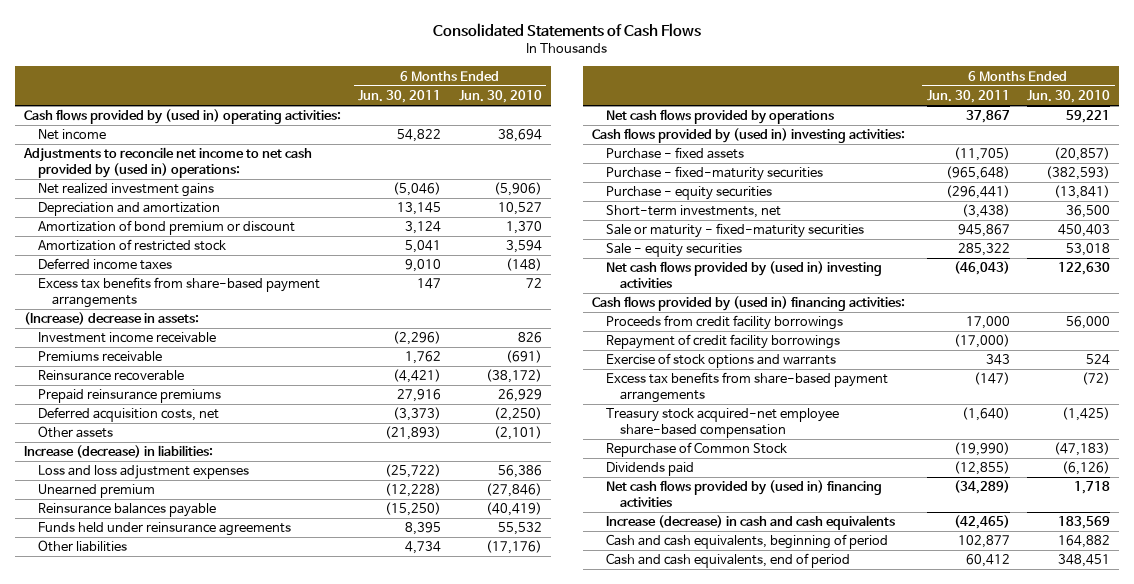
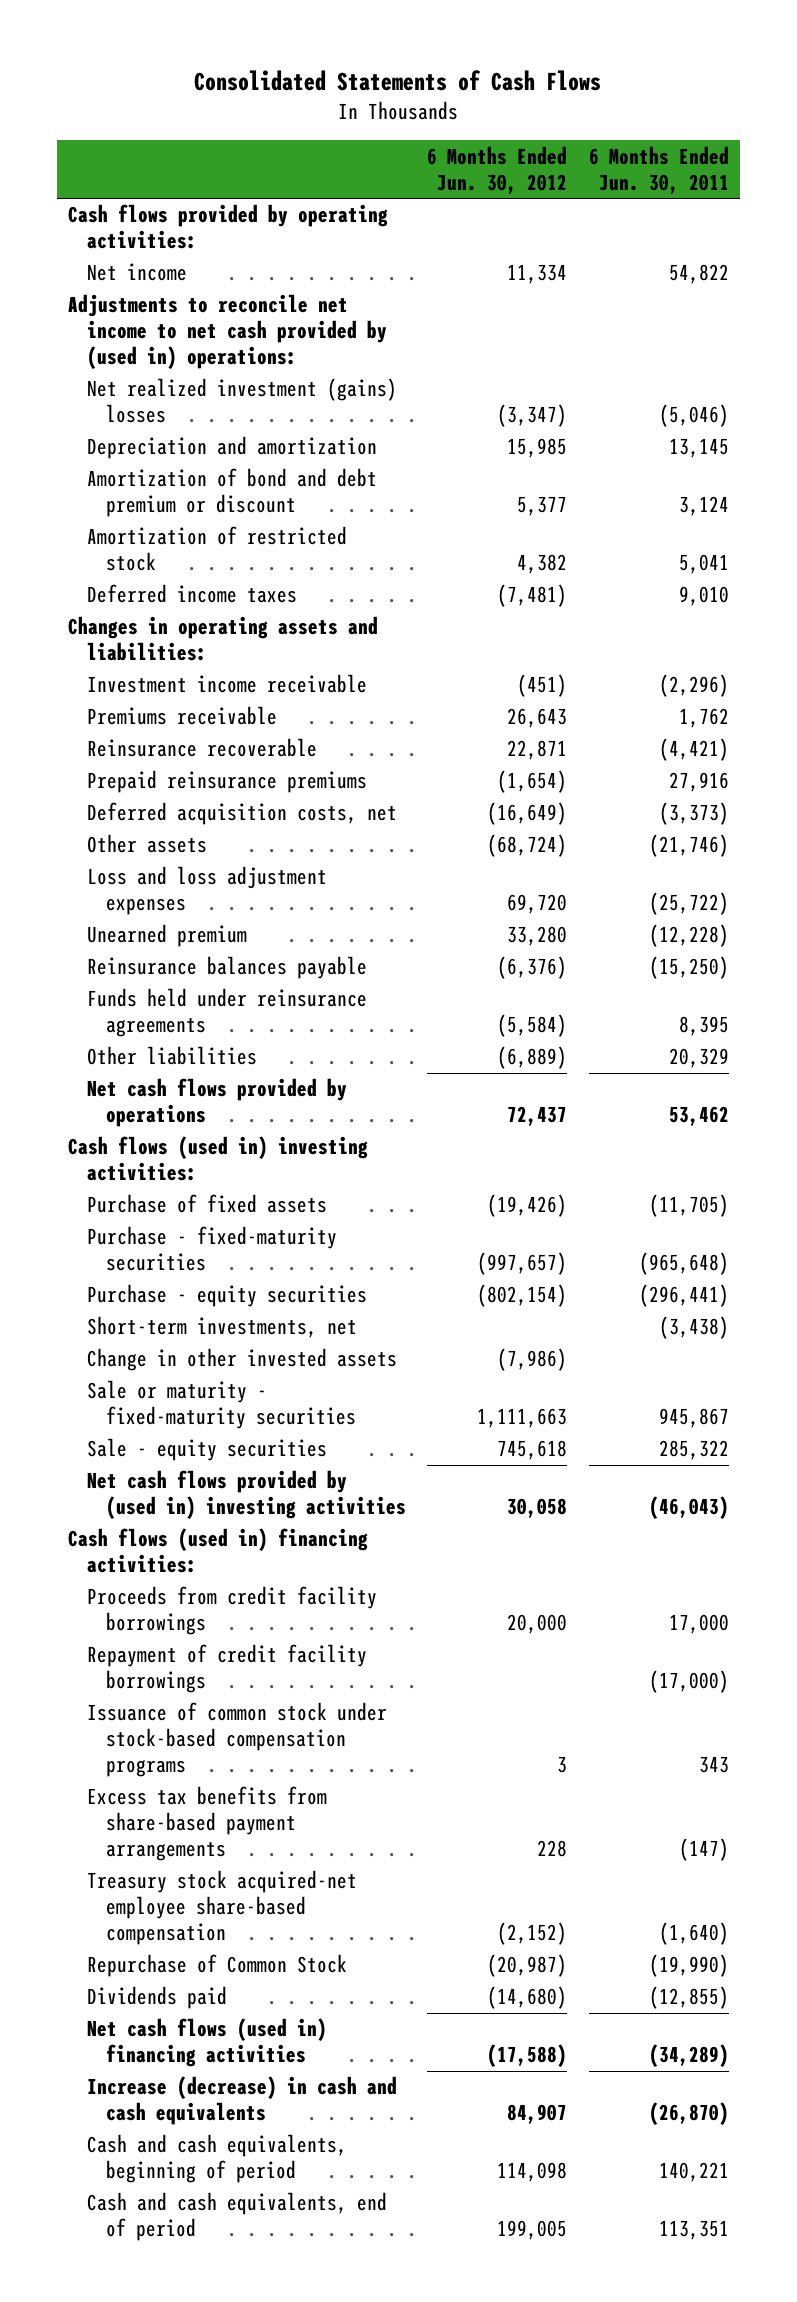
- | 6 Months Ended Jun. 30, 2011 | 6 Months Ended Jun. 30, 2010
+ | 6 Months Ended Jun. 30, 2012 | 6 Months Ended Jun. 30, 2011
- Cash flows provided by (used in) operating activities:
+ Cash flows provided by operating activities:
- Net realized investment gains | (5,046) | (5,906)
+ Net realized investment (gains) losses | (3,347) | (5,046)
- Amortization of bond premium or discount | 3,124 | 1,370
+ Amortization of bond and debt premium or discount | 5,377 | 3,124
- Excess tax benefits from share-based payment arrangements | 147 | 72
- (Increase) decrease in assets:
+ Changes in operating assets and liabilities:
- Other assets | (21,893) | (2,101)
- Increase (decrease) in liabilities:
+ Other assets | (68,724) | (21,746)
- Other liabilities | 4,734 | (17,176)
- Net cash flows provided by operations | 37,867 | 59,221
- Cash flows provided by (used in) investing activities:
- Purchase - fixed assets | (11,705) | (20,857)
+ Other liabilities | (6,889) | 20,329
+ Net cash flows provided by operations | 72,437 | 53,462
+ Cash flows (used in) investing activities:
+ Purchase of fixed assets | (19,426) | (11,705)
+ Change in other invested assets | (7,986) |
- Cash flows provided by (used in) financing activities:
+ Cash flows (used in) financing activities:
- Exercise of stock options and warrants | 343 | 524
+ Issuance of common stock under stock-based compensation programs | 3 | 343
- Net cash flows provided by (used in) financing activities | (34,289) | 1,718
- Increase (decrease) in cash and cash equivalents | (42,465) | 183,569
- Cash and cash equivalents, beginning of period | 102,877 | 164,882
- Cash and cash equivalents, end of period | 60,412 | 348,451
+ Net cash flows (used in) financing activities | (17,588) | (34,289)
+ Increase (decrease) in cash and cash equivalents | 84,907 | (26,870)
+ Cash and cash equivalents, beginning of period | 114,098 | 140,221
+ Cash and cash equivalents, end of period | 199,005 | 113,351

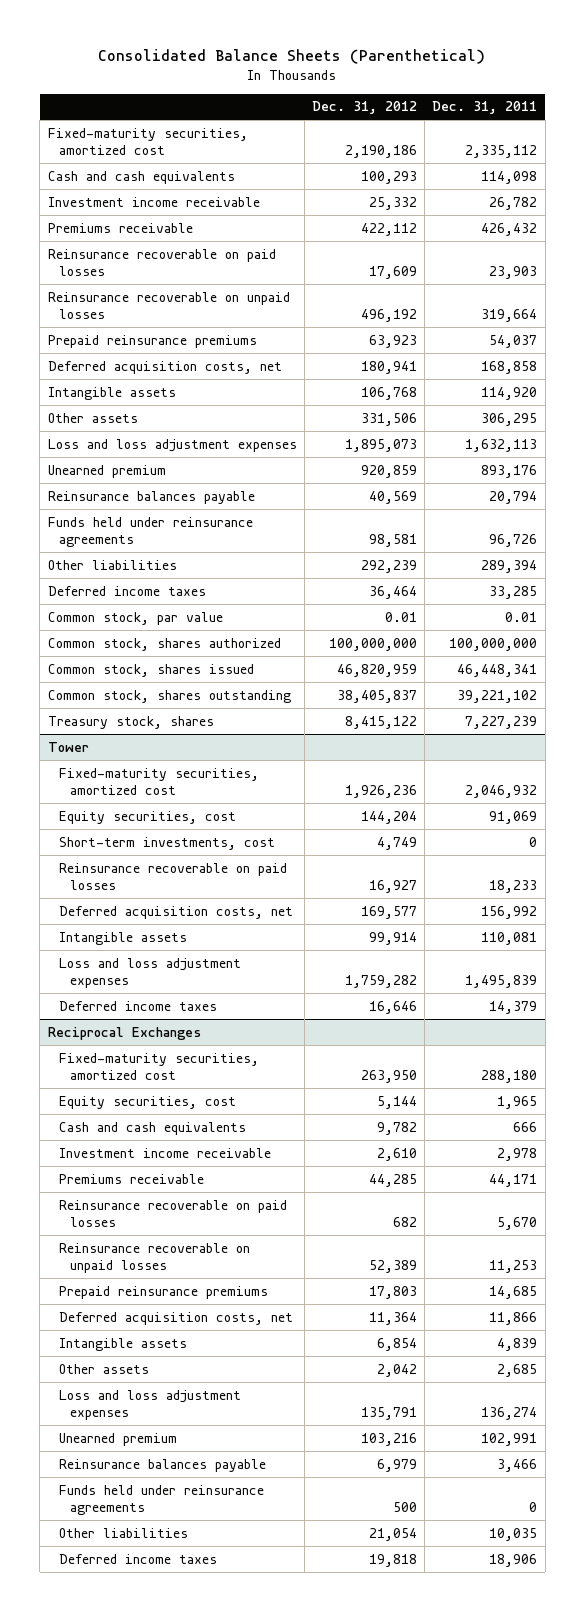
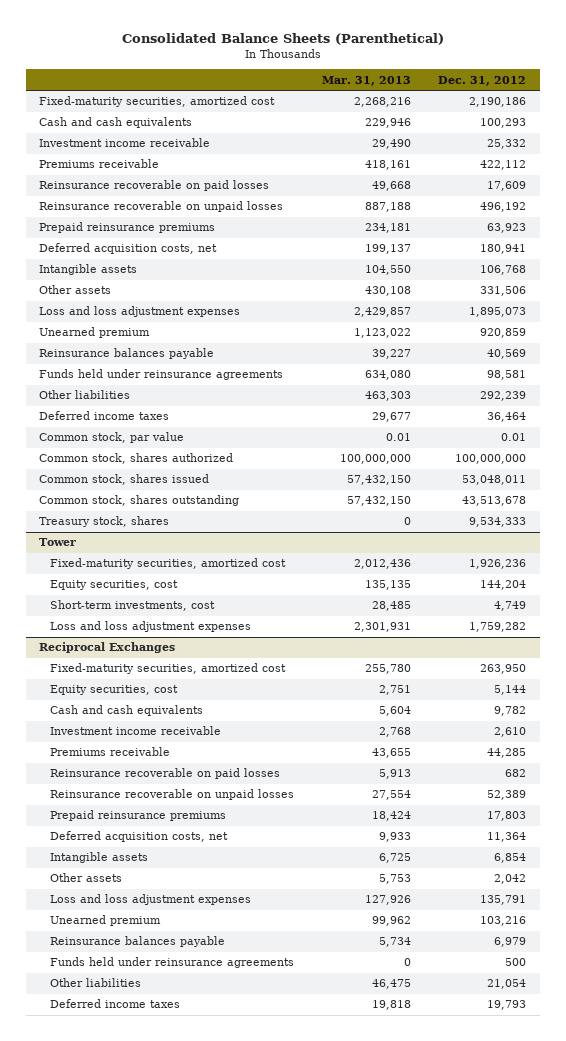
- | Dec. 31, 2012 | Dec. 31, 2011
+ | Mar. 31, 2013 | Dec. 31, 2012
- Common stock, shares issued | 46,820,959 | 46,448,341
- Common stock, shares outstanding | 38,405,837 | 39,221,102
- Treasury stock, shares | 8,415,122 | 7,227,239
+ Common stock, shares issued | 57,432,150 | 53,048,011
+ Common stock, shares outstanding | 57,432,150 | 43,513,678
+ Treasury stock, shares | 0 | 9,534,333
@ Tower
- Reinsurance recoverable on paid losses | 16,927 | 18,233
- Deferred acquisition costs, net | 169,577 | 156,992
- Intangible assets | 99,914 | 110,081
- Deferred income taxes | 16,646 | 14,379
@ Reciprocal Exchanges
- Deferred income taxes | 19,818 | 18,906
+ Deferred income taxes | 19,818 | 19,793

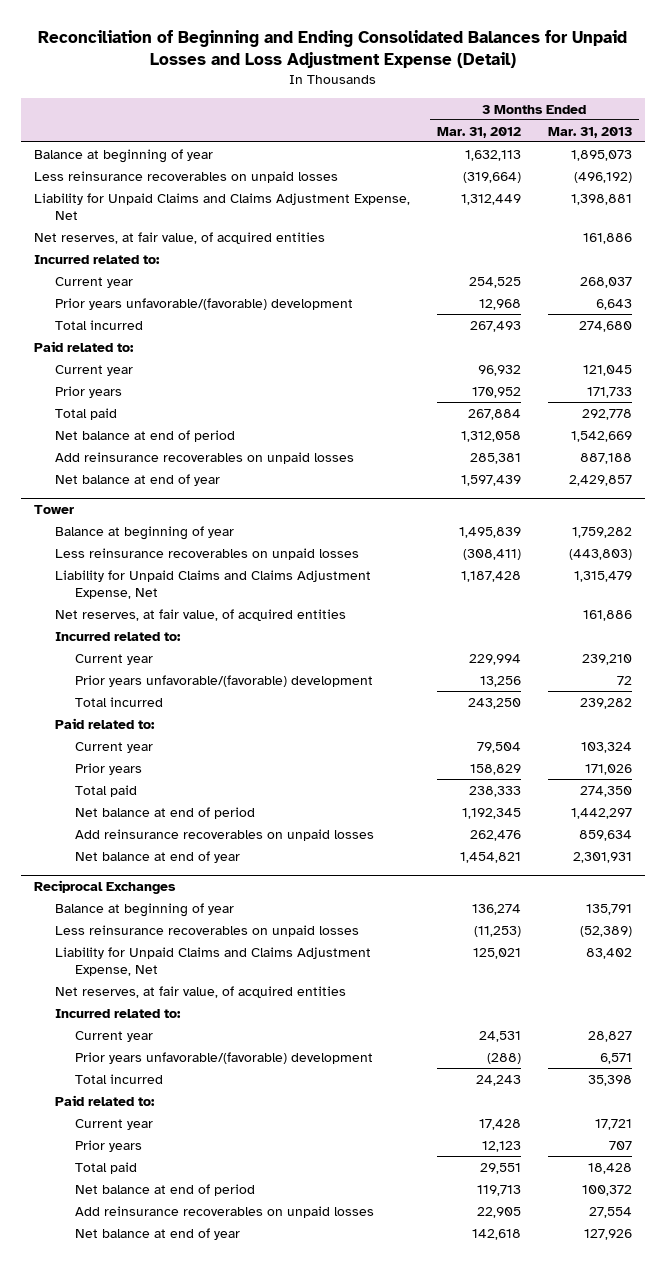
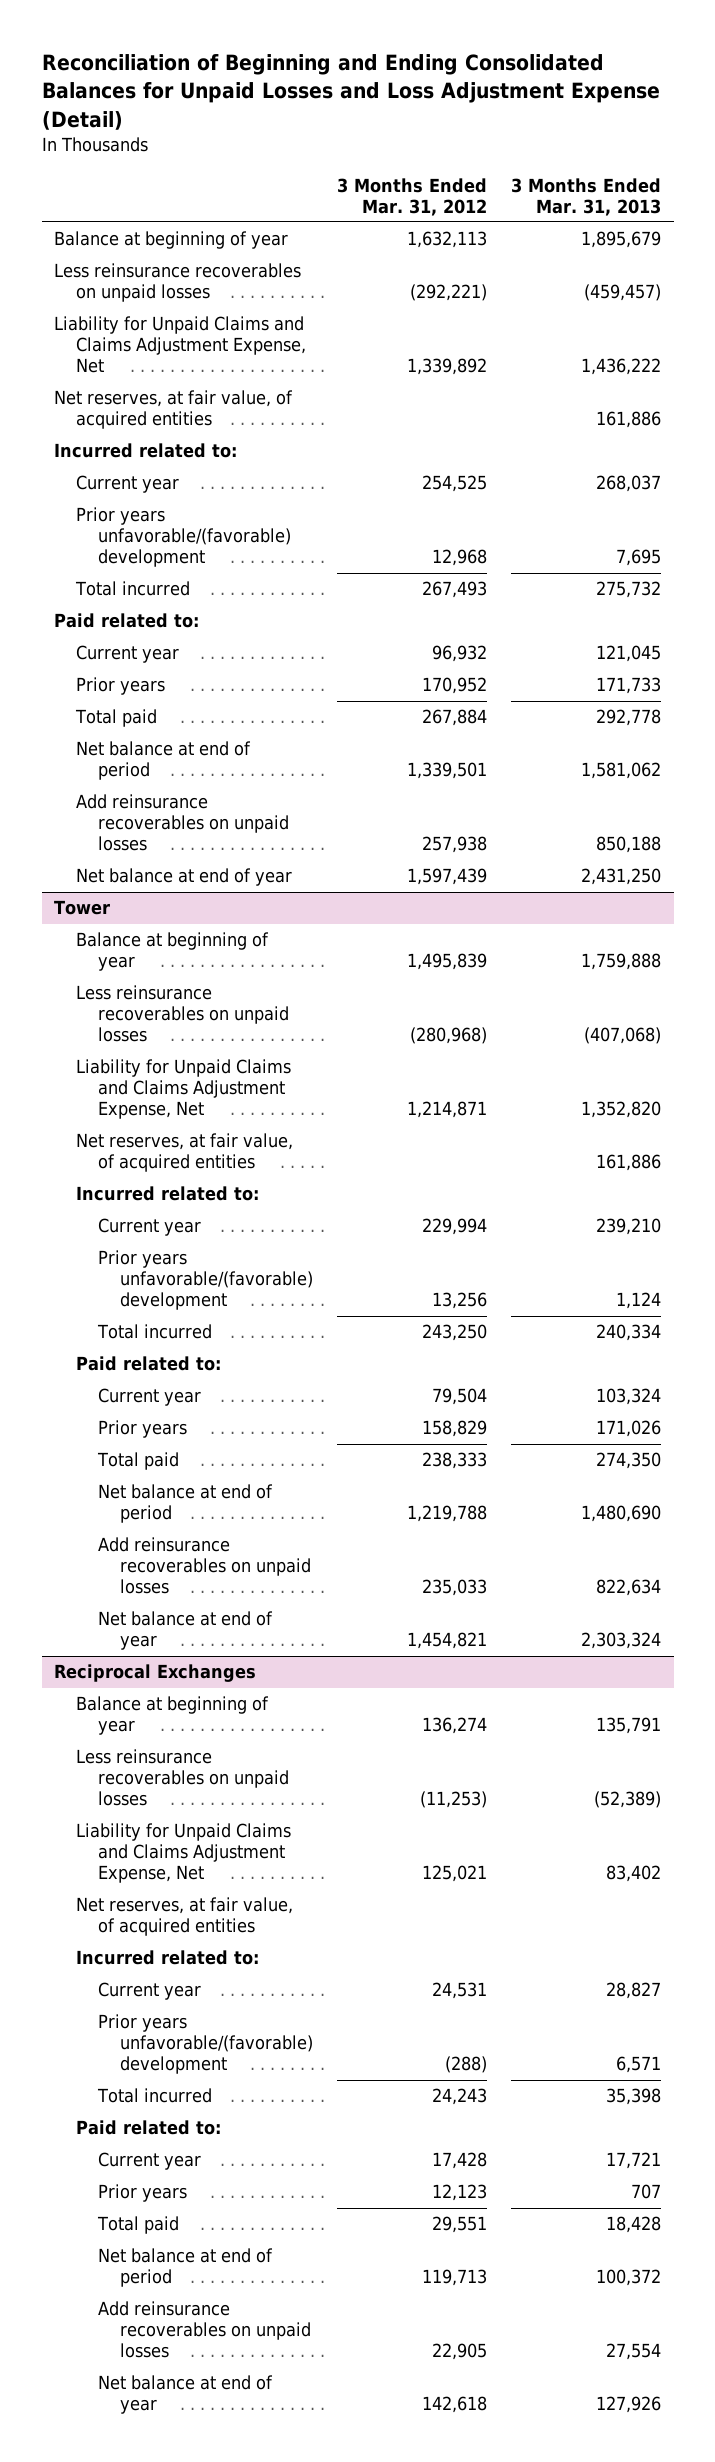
- Balance at beginning of year | 1,632,113 | 1,895,073
- Less reinsurance recoverables on unpaid losses | (319,664) | (496,192)
- Liability for Unpaid Claims and Claims Adjustment Expense, Net | 1,312,449 | 1,398,881
+ Balance at beginning of year | 1,632,113 | 1,895,679
+ Less reinsurance recoverables on unpaid losses | (292,221) | (459,457)
+ Liability for Unpaid Claims and Claims Adjustment Expense, Net | 1,339,892 | 1,436,222
- Prior years unfavorable/(favorable) development | 12,968 | 6,643
- Total incurred | 267,493 | 274,680
+ Prior years unfavorable/(favorable) development | 12,968 | 7,695
+ Total incurred | 267,493 | 275,732
- Net balance at end of period | 1,312,058 | 1,542,669
- Add reinsurance recoverables on unpaid losses | 285,381 | 887,188
- Net balance at end of year | 1,597,439 | 2,429,857
+ Net balance at end of period | 1,339,501 | 1,581,062
+ Add reinsurance recoverables on unpaid losses | 257,938 | 850,188
+ Net balance at end of year | 1,597,439 | 2,431,250
@ Tower
- Balance at beginning of year | 1,495,839 | 1,759,282
- Less reinsurance recoverables on unpaid losses | (308,411) | (443,803)
- Liability for Unpaid Claims and Claims Adjustment Expense, Net | 1,187,428 | 1,315,479
+ Balance at beginning of year | 1,495,839 | 1,759,888
+ Less reinsurance recoverables on unpaid losses | (280,968) | (407,068)
+ Liability for Unpaid Claims and Claims Adjustment Expense, Net | 1,214,871 | 1,352,820
- Prior years unfavorable/(favorable) development | 13,256 | 72
- Total incurred | 243,250 | 239,282
+ Prior years unfavorable/(favorable) development | 13,256 | 1,124
+ Total incurred | 243,250 | 240,334
- Net balance at end of period | 1,192,345 | 1,442,297
- Add reinsurance recoverables on unpaid losses | 262,476 | 859,634
- Net balance at end of year | 1,454,821 | 2,301,931
+ Net balance at end of period | 1,219,788 | 1,480,690
+ Add reinsurance recoverables on unpaid losses | 235,033 | 822,634
+ Net balance at end of year | 1,454,821 | 2,303,324

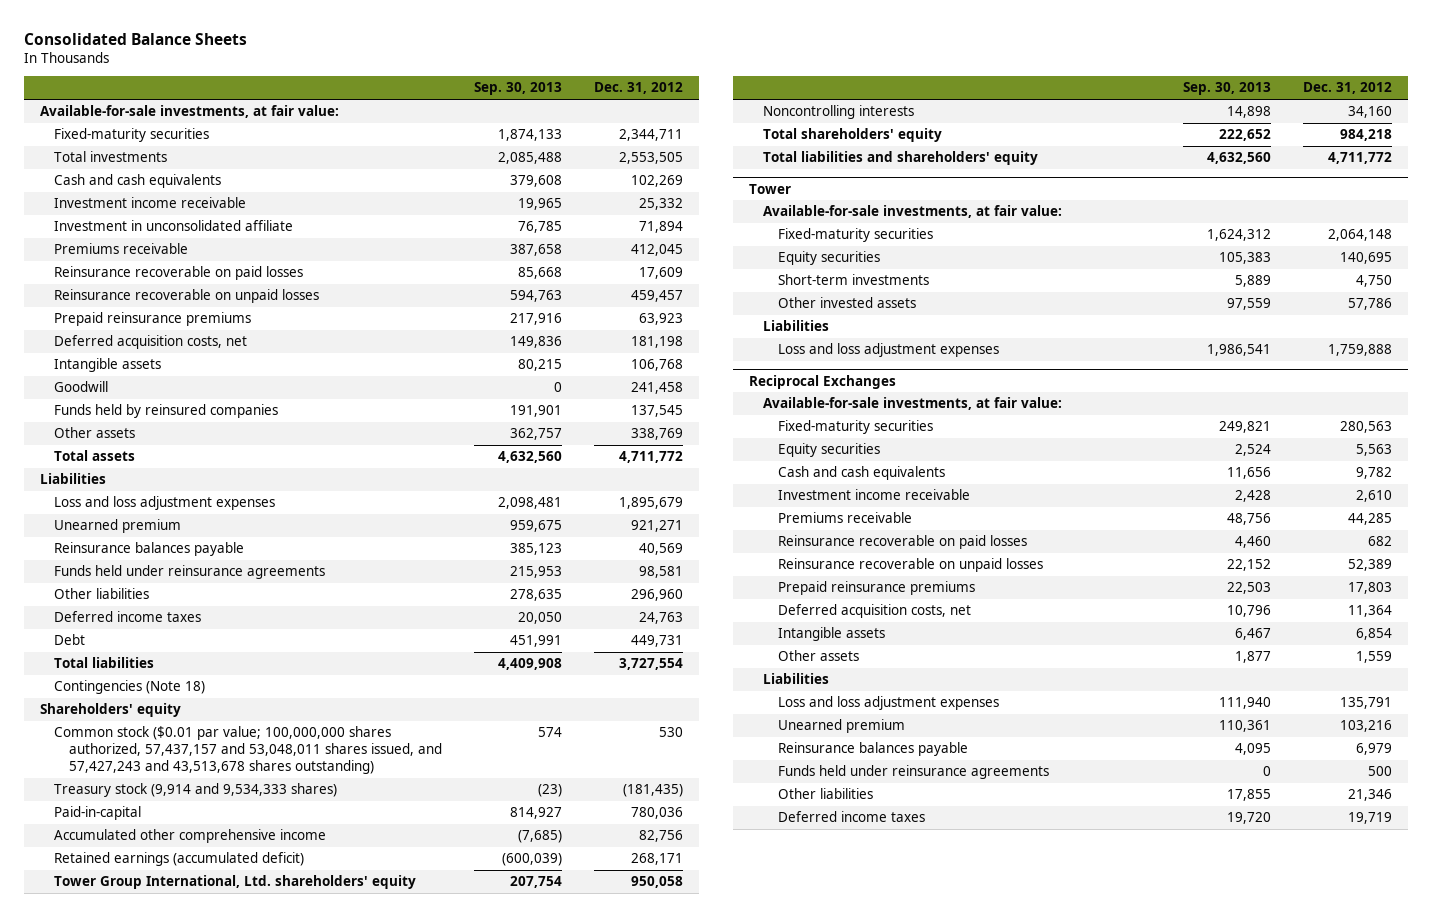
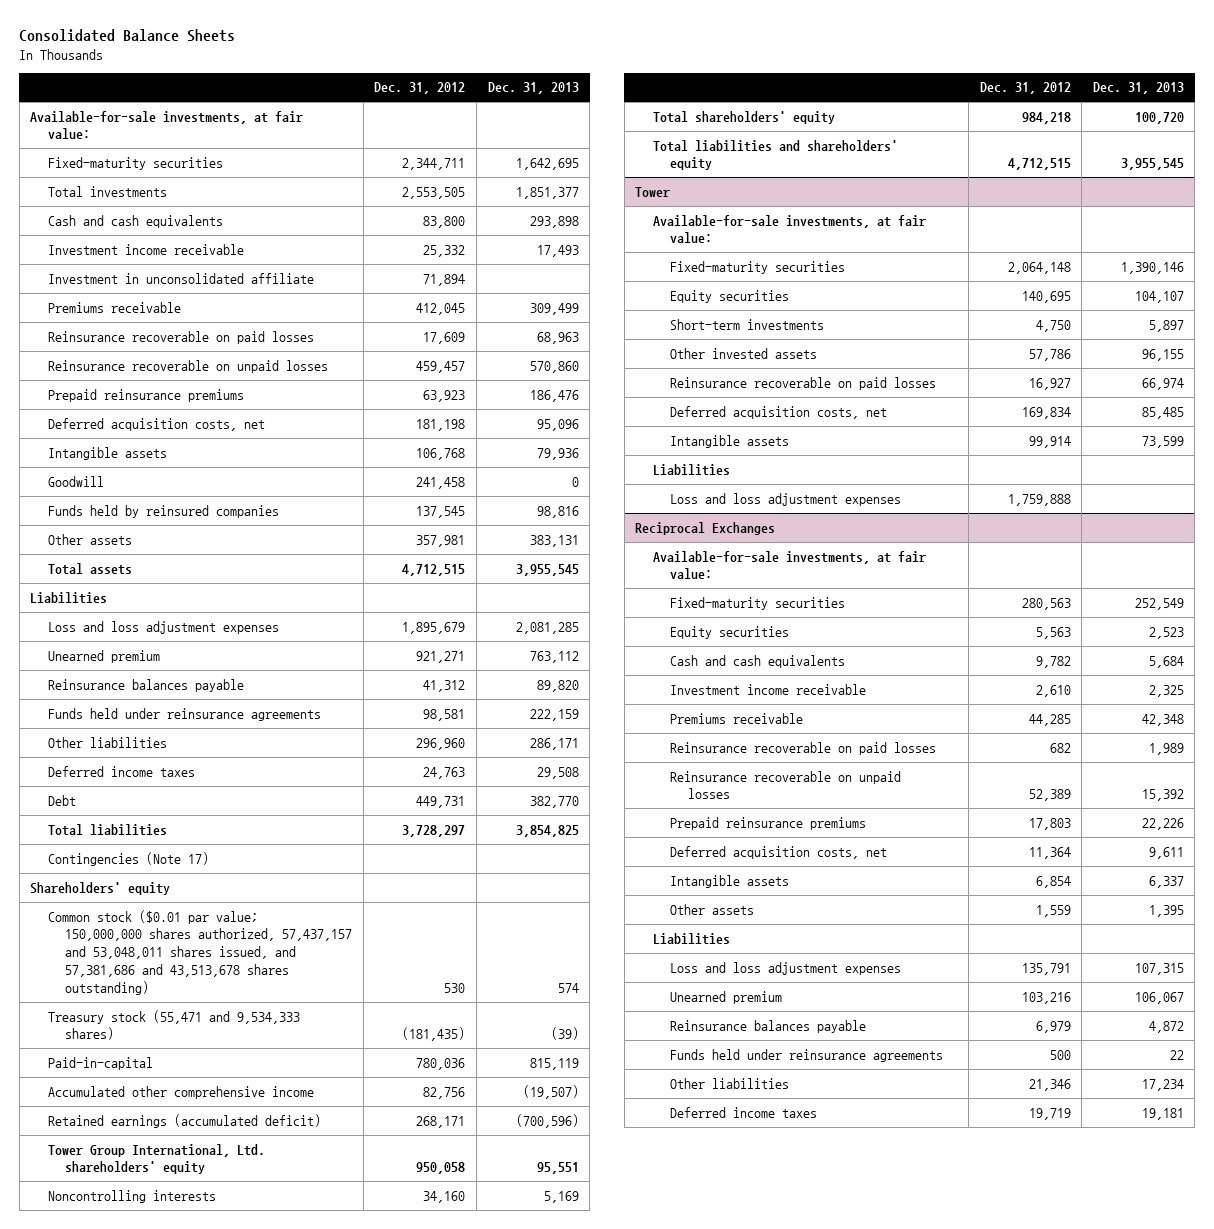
- | Sep. 30, 2013 | Dec. 31, 2012
+ | Dec. 31, 2012 | Dec. 31, 2013
- Cash and cash equivalents | 379,608 | 102,269
+ Cash and cash equivalents | 83,800 | 293,898
- Other assets | 362,757 | 338,769
- Total assets | 4,632,560 | 4,711,772
+ Other assets | 357,981 | 383,131
+ Total assets | 4,712,515 | 3,955,545
- Reinsurance balances payable | 385,123 | 40,569
+ Reinsurance balances payable | 41,312 | 89,820
- Total liabilities | 4,409,908 | 3,727,554
- Contingencies (Note 18)
+ Total liabilities | 3,728,297 | 3,854,825
+ Contingencies (Note 17)
- Common stock ($0.01 par value; 100,000,000 shares authorized, 57,437,157 and 53,048,011 shares issued, and 57,427,243 and 43,513,678 shares outstanding) | 574 | 530
- Treasury stock (9,914 and 9,534,333 shares) | (23) | (181,435)
+ Common stock ($0.01 par value; 150,000,000 shares authorized, 57,437,157 and 53,048,011 shares issued, and 57,381,686 and 43,513,678 shares outstanding) | 530 | 574
+ Treasury stock (55,471 and 9,534,333 shares) | (181,435) | (39)
- Total liabilities and shareholders' equity | 4,632,560 | 4,711,772
+ Total liabilities and shareholders' equity | 4,712,515 | 3,955,545
@ Tower
+ Reinsurance recoverable on paid losses | 16,927 | 66,974
+ Deferred acquisition costs, net | 169,834 | 85,485
+ Intangible assets | 99,914 | 73,599

